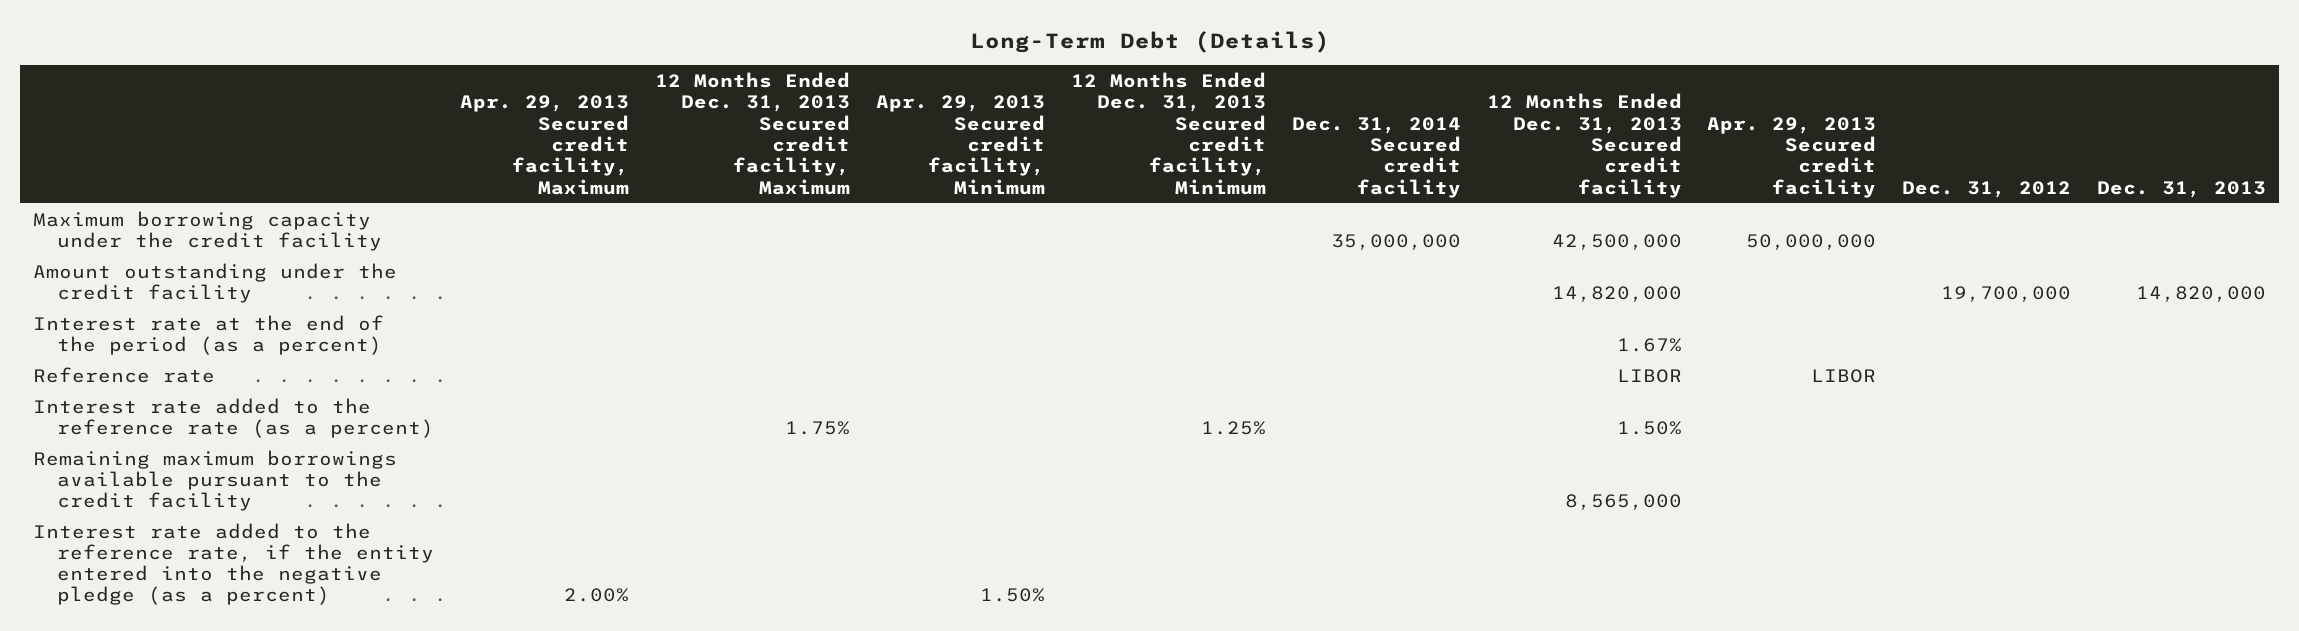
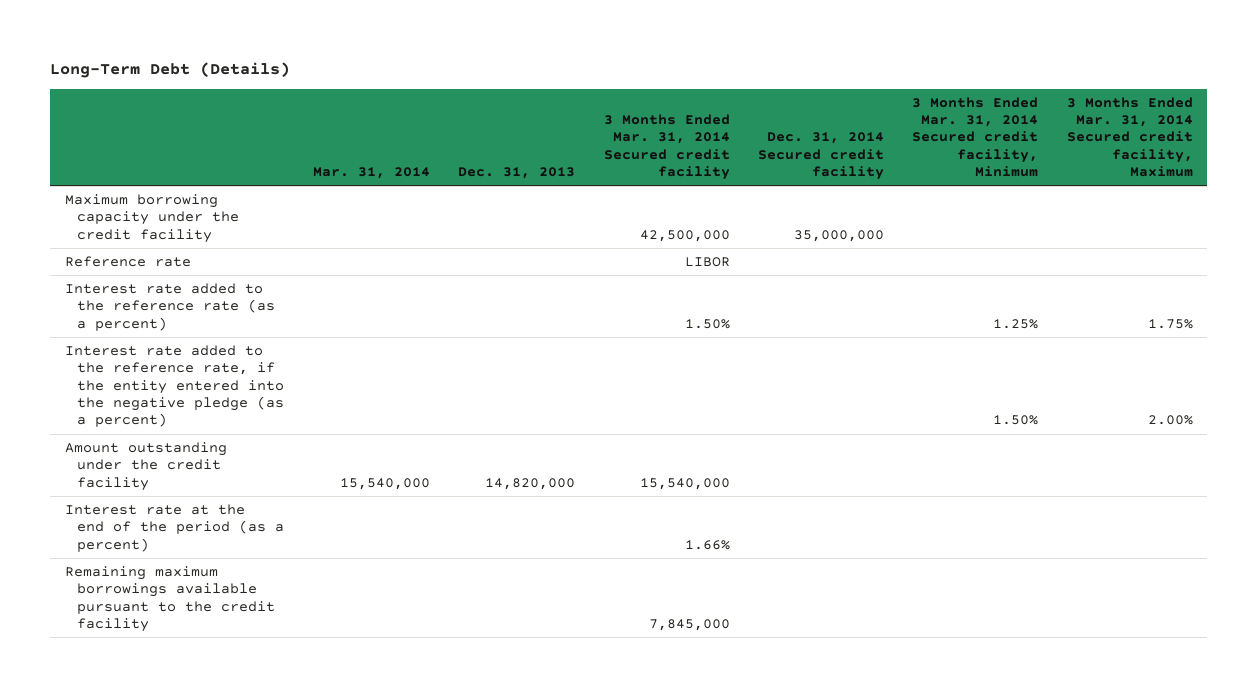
- | Apr. 29, 2013 Secured credit facility, Maximum | 12 Months Ended Dec. 31, 2013 Secured credit facility, Maximum | Apr. 29, 2013 Secured credit facility, Minimum | 12 Months Ended Dec. 31, 2013 Secured credit facility, Minimum | Dec. 31, 2014 Secured credit facility | 12 Months Ended Dec. 31, 2013 Secured credit facility | Apr. 29, 2013 Secured credit facility | Dec. 31, 2012 | Dec. 31, 2013
+ | Mar. 31, 2014 | Dec. 31, 2013 | 3 Months Ended Mar. 31, 2014 Secured credit facility | Dec. 31, 2014 Secured credit facility | 3 Months Ended Mar. 31, 2014 Secured credit facility, Minimum | 3 Months Ended Mar. 31, 2014 Secured credit facility, Maximum
moved down: Amount outstanding under the credit facility | 15,540,000 | 14,820,000 | 15,540,000 | | |
moved down: Interest rate at the end of the period (as a percent) | | | 1.66% | | |
moved down: Remaining maximum borrowings available pursuant to the credit facility | | | 7,845,000 | | |

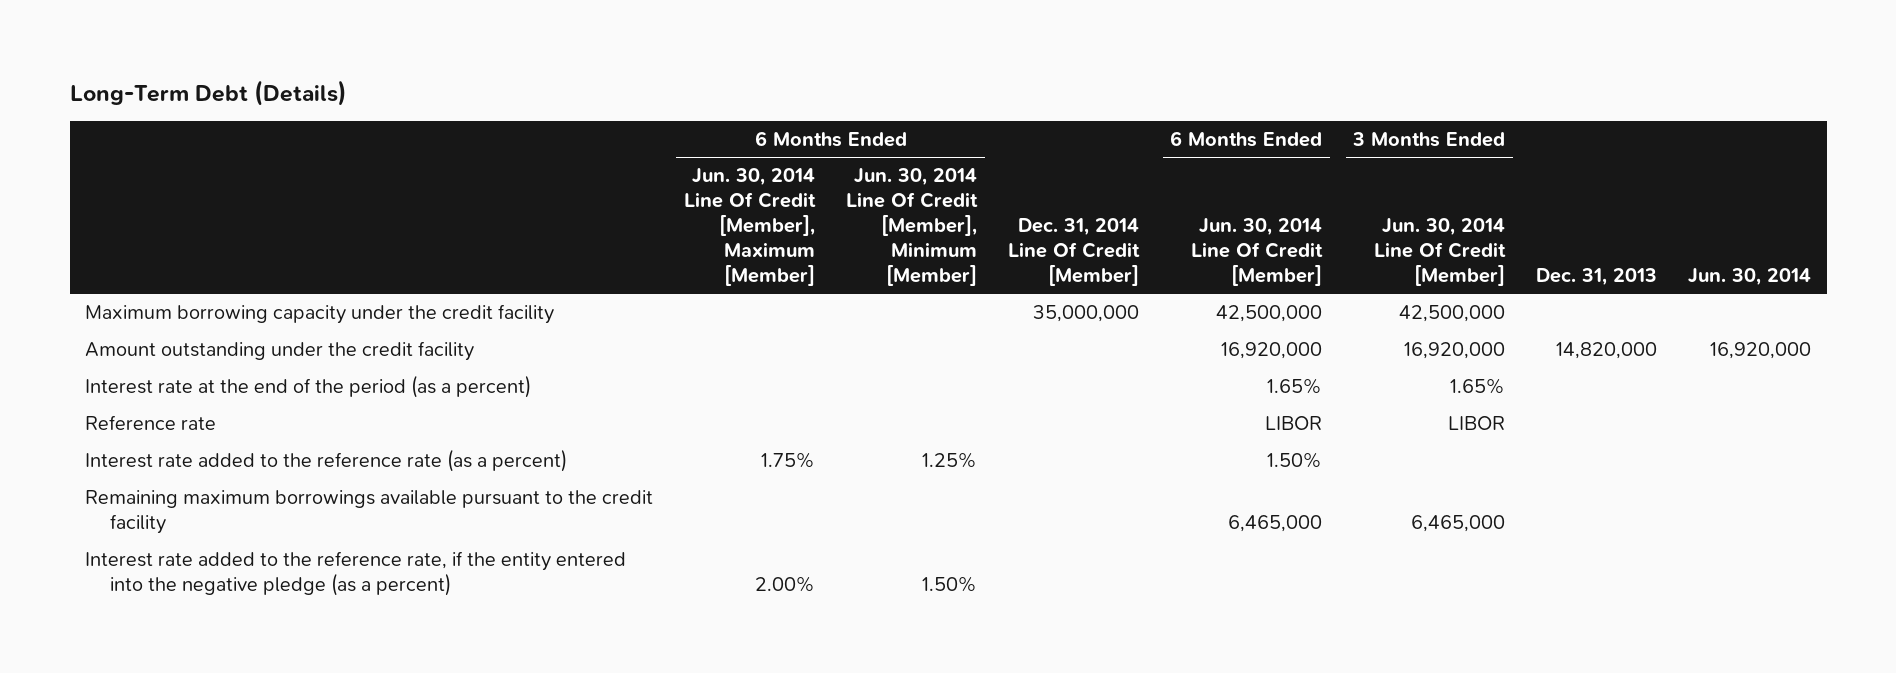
- | Mar. 31, 2014 | Dec. 31, 2013 | 3 Months Ended Mar. 31, 2014 Secured credit facility | Dec. 31, 2014 Secured credit facility | 3 Months Ended Mar. 31, 2014 Secured credit facility, Minimum | 3 Months Ended Mar. 31, 2014 Secured credit facility, Maximum
+ | 6 Months Ended Jun. 30, 2014 Line Of Credit [Member], Maximum [Member] | 6 Months Ended Jun. 30, 2014 Line Of Credit [Member], Minimum [Member] | Dec. 31, 2014 Line Of Credit [Member] | 6 Months Ended Jun. 30, 2014 Line Of Credit [Member] | 3 Months Ended Jun. 30, 2014 Line Of Credit [Member] | Dec. 31, 2013 | Jun. 30, 2014
moved down: Reference rate | | | | LIBOR | LIBOR | |
moved down: Interest rate added to the reference rate (as a percent) | 1.75% | 1.25% | | 1.50% | | |
moved down: Interest rate added to the reference rate, if the entity entered into the negative pledge (as a percent) | 2.00% | 1.50% | | | | |

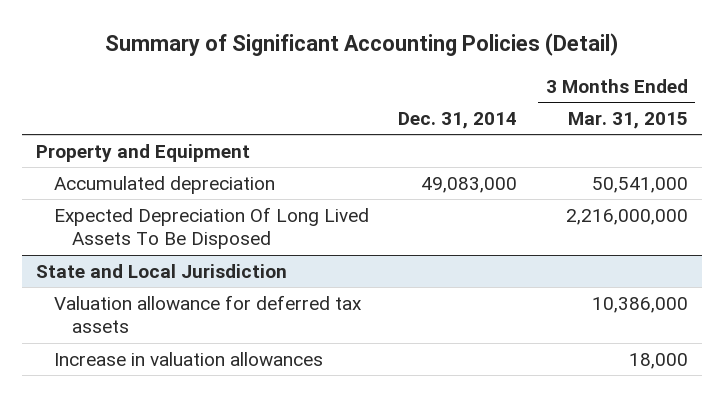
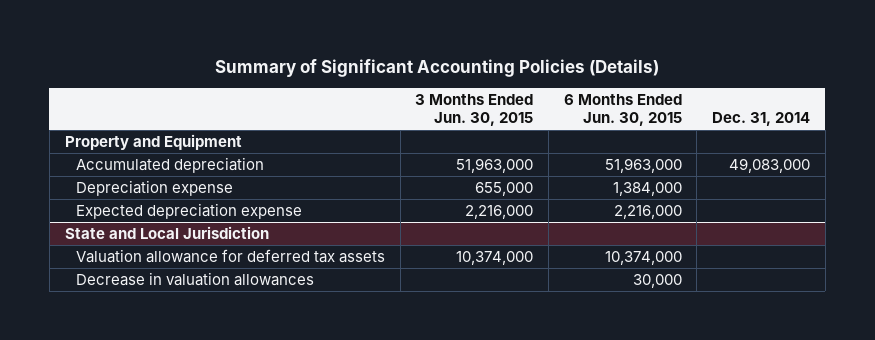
- Summary of Significant Accounting Policies (Detail)
+ Summary of Significant Accounting Policies (Details)
- | Dec. 31, 2014 | 3 Months Ended Mar. 31, 2015
+ | 3 Months Ended Jun. 30, 2015 | 6 Months Ended Jun. 30, 2015 | Dec. 31, 2014
- Expected Depreciation Of Long Lived Assets To Be Disposed | | 2,216,000,000
+ Depreciation expense | 655,000 | 1,384,000 |
+ Expected depreciation expense | 2,216,000 | 2,216,000 |
@ State and Local Jurisdiction
- Increase in valuation allowances | | 18,000
+ Decrease in valuation allowances | | 30,000 |

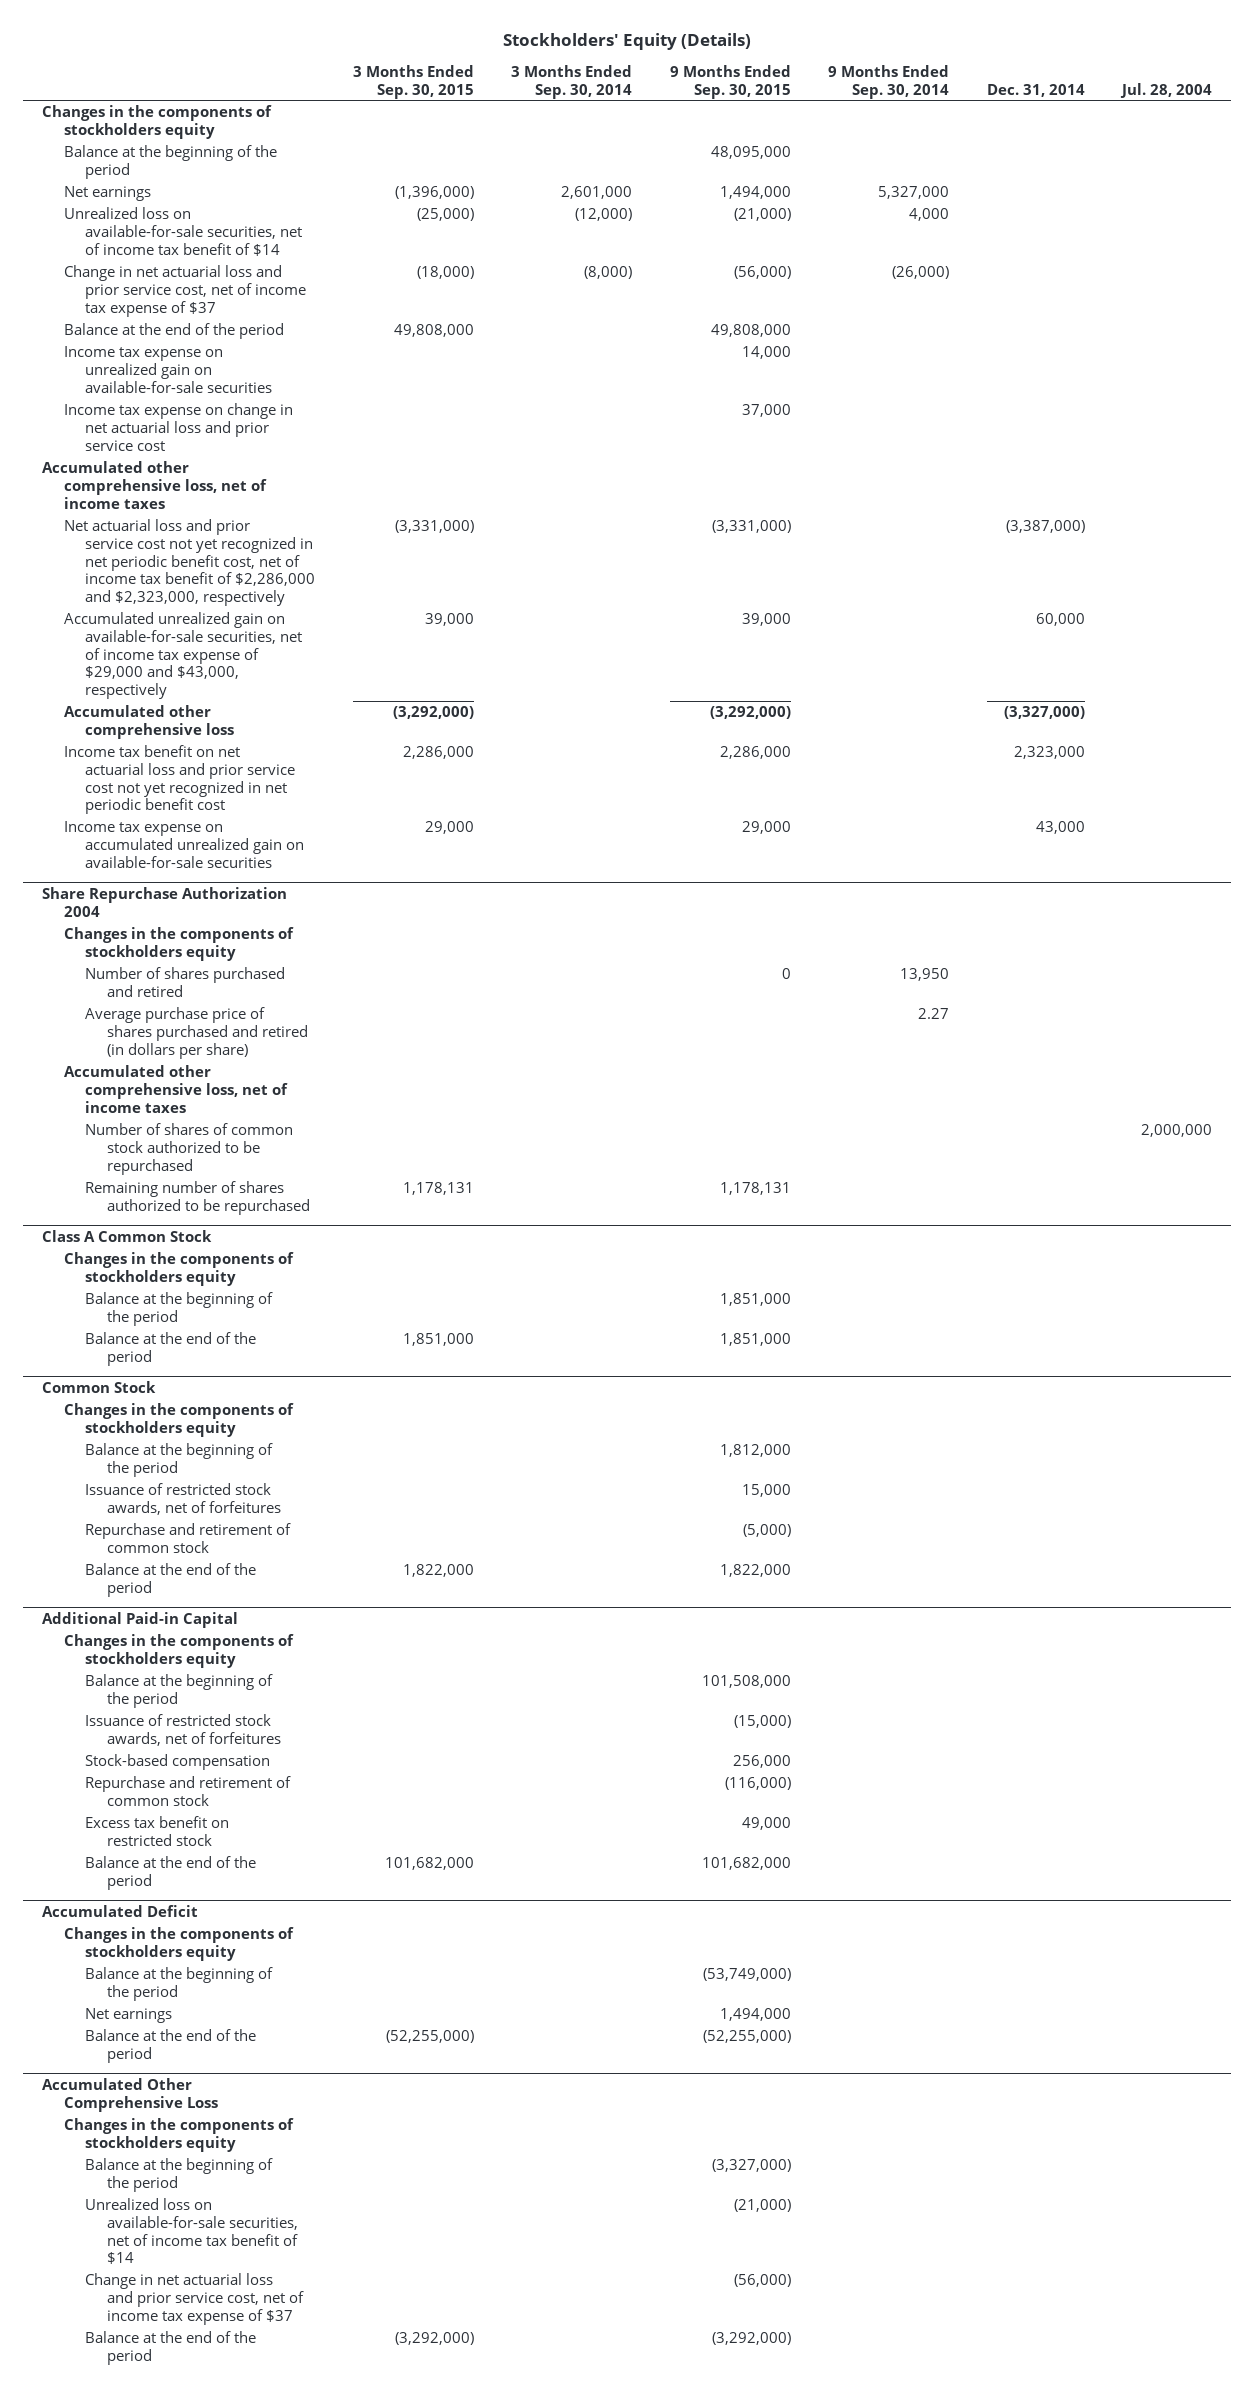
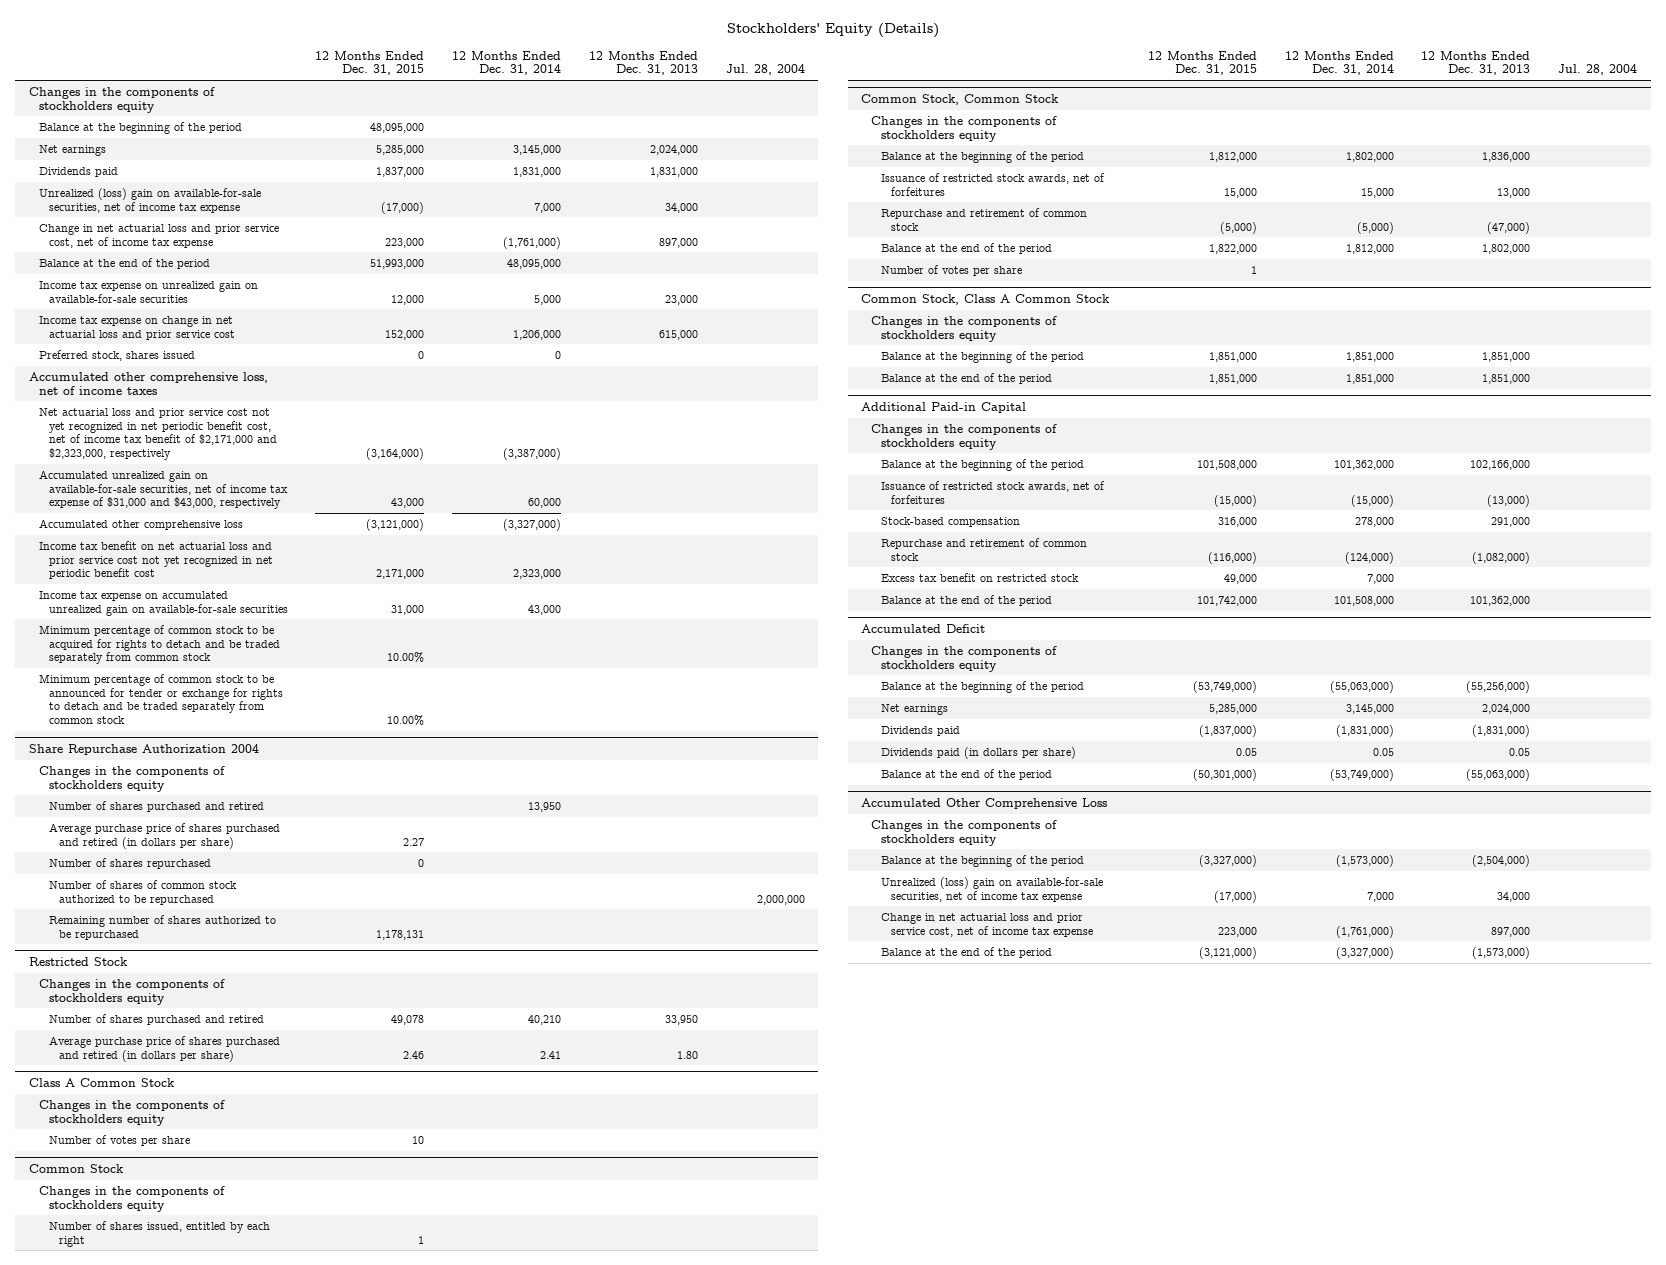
- | 3 Months Ended Sep. 30, 2015 | 3 Months Ended Sep. 30, 2014 | 9 Months Ended Sep. 30, 2015 | 9 Months Ended Sep. 30, 2014 | Dec. 31, 2014 | Jul. 28, 2004
+ | 12 Months Ended Dec. 31, 2015 | 12 Months Ended Dec. 31, 2014 | 12 Months Ended Dec. 31, 2013 | Jul. 28, 2004
- Unrealized loss on available-for-sale securities, net of income tax benefit of $14 | (25,000) | (12,000) | (21,000) | 4,000 | |
- Change in net actuarial loss and prior service cost, net of income tax expense of $37 | (18,000) | (8,000) | (56,000) | (26,000) | |
+ Dividends paid | 1,837,000 | 1,831,000 | 1,831,000 |
+ Unrealized (loss) gain on available-for-sale securities, net of income tax expense | (17,000) | 7,000 | 34,000 |
+ Change in net actuarial loss and prior service cost, net of income tax expense | 223,000 | (1,761,000) | 897,000 |
+ Preferred stock, shares issued | 0 | 0 | |
- Net actuarial loss and prior service cost not yet recognized in net periodic benefit cost, net of income tax benefit of $2,286,000 and $2,323,000, respectively | (3,331,000) | | (3,331,000) | | (3,387,000) |
- Accumulated unrealized gain on available-for-sale securities, net of income tax expense of $29,000 and $43,000, respectively | 39,000 | | 39,000 | | 60,000 |
+ Net actuarial loss and prior service cost not yet recognized in net periodic benefit cost, net of income tax benefit of $2,171,000 and $2,323,000, respectively | (3,164,000) | (3,387,000) | |
+ Accumulated unrealized gain on available-for-sale securities, net of income tax expense of $31,000 and $43,000, respectively | 43,000 | 60,000 | |
+ Minimum percentage of common stock to be acquired for rights to detach and be traded separately from common stock | 10.00% | | |
+ Minimum percentage of common stock to be announced for tender or exchange for rights to detach and be traded separately from common stock | 10.00% | | |
@ Share Repurchase Authorization 2004
- Accumulated other comprehensive loss, net of income taxes
+ Number of shares repurchased | 0 | | |
+ Restricted Stock
+ Changes in the components of stockholders equity
+ Number of shares purchased and retired | 49,078 | 40,210 | 33,950 |
+ Average purchase price of shares purchased and retired (in dollars per share) | 2.46 | 2.41 | 1.80 |
@ Class A Common Stock
- Balance at the beginning of the period | | | 1,851,000 | | |
- Balance at the end of the period | 1,851,000 | | 1,851,000 | | |
+ Number of votes per share | 10 | | |
@ Common Stock
- Balance at the beginning of the period | | | 1,812,000 | | |
- Issuance of restricted stock awards, net of forfeitures | | | 15,000 | | |
- Repurchase and retirement of common stock | | | (5,000) | | |
- Balance at the end of the period | 1,822,000 | | 1,822,000 | | |
+ Number of shares issued, entitled by each right | 1 | | |
+ Common Stock, Common Stock
+ Changes in the components of stockholders equity
+ Balance at the beginning of the period | 1,812,000 | 1,802,000 | 1,836,000 |
+ Issuance of restricted stock awards, net of forfeitures | 15,000 | 15,000 | 13,000 |
+ Repurchase and retirement of common stock | (5,000) | (5,000) | (47,000) |
+ Balance at the end of the period | 1,822,000 | 1,812,000 | 1,802,000 |
+ Number of votes per share | 1 | | |
+ Common Stock, Class A Common Stock
+ Changes in the components of stockholders equity
+ Balance at the beginning of the period | 1,851,000 | 1,851,000 | 1,851,000 |
+ Balance at the end of the period | 1,851,000 | 1,851,000 | 1,851,000 |
@ Accumulated Deficit
+ Dividends paid | (1,837,000) | (1,831,000) | (1,831,000) |
+ Dividends paid (in dollars per share) | 0.05 | 0.05 | 0.05 |
@ Accumulated Other Comprehensive Loss
- Unrealized loss on available-for-sale securities, net of income tax benefit of $14 | | | (21,000) | | |
- Change in net actuarial loss and prior service cost, net of income tax expense of $37 | | | (56,000) | | |
+ Unrealized (loss) gain on available-for-sale securities, net of income tax expense | (17,000) | 7,000 | 34,000 |
+ Change in net actuarial loss and prior service cost, net of income tax expense | 223,000 | (1,761,000) | 897,000 |

